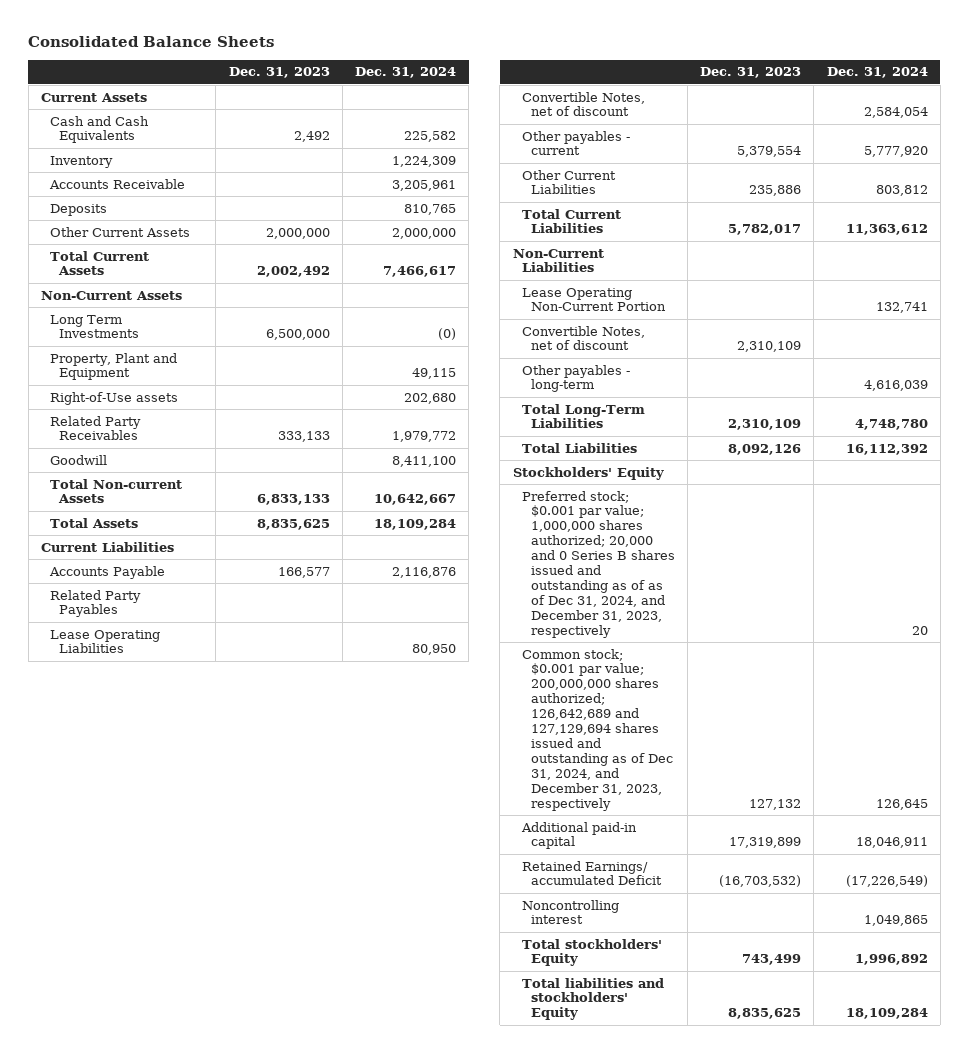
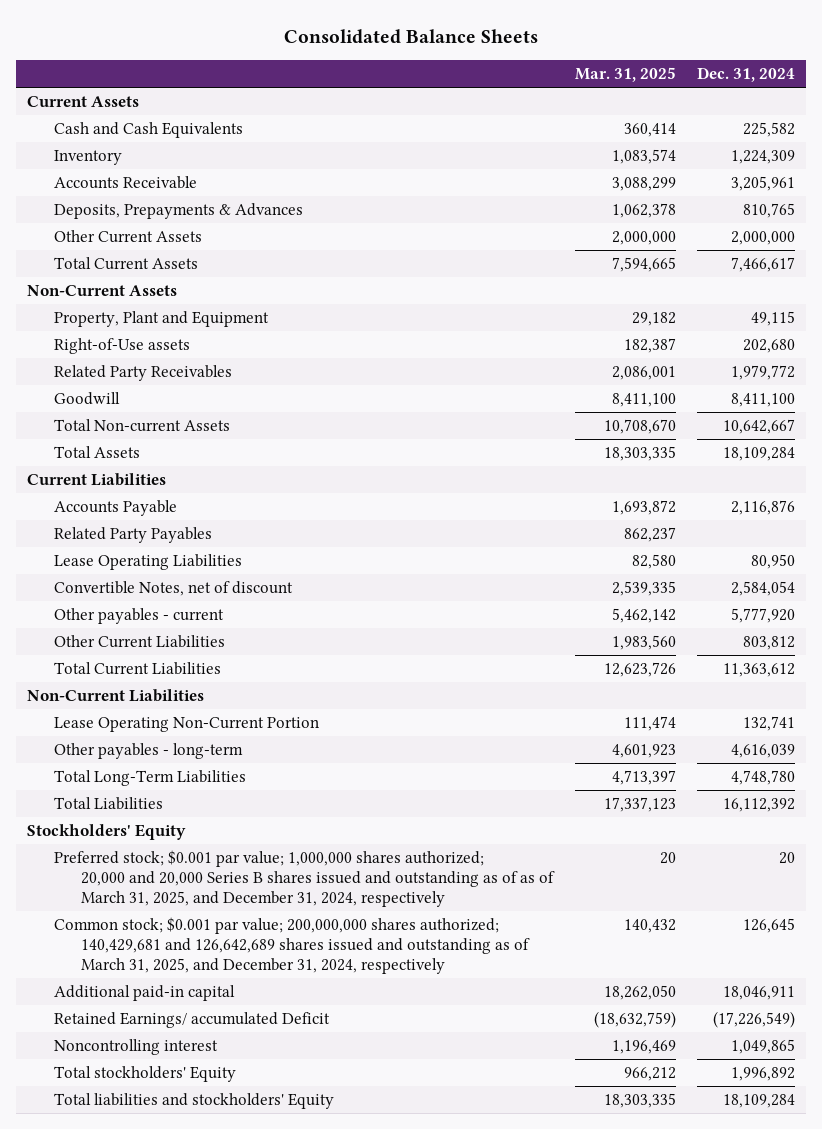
- | Dec. 31, 2023 | Dec. 31, 2024
+ | Mar. 31, 2025 | Dec. 31, 2024
- Deposits | | 810,765
+ Deposits, Prepayments & Advances | 1,062,378 | 810,765
- Long Term Investments | 6,500,000 | (0)
- Convertible Notes, net of discount | 2,310,109 |
- Preferred stock; $0.001 par value; 1,000,000 shares authorized; 20,000 and 0 Series B shares issued and outstanding as of as of Dec 31, 2024, and December 31, 2023, respectively | | 20
- Common stock; $0.001 par value; 200,000,000 shares authorized; 126,642,689 and 127,129,694 shares issued and outstanding as of Dec 31, 2024, and December 31, 2023, respectively | 127,132 | 126,645
+ Preferred stock; $0.001 par value; 1,000,000 shares authorized; 20,000 and 20,000 Series B shares issued and outstanding as of as of March 31, 2025, and December 31, 2024, respectively | 20 | 20
+ Common stock; $0.001 par value; 200,000,000 shares authorized; 140,429,681 and 126,642,689 shares issued and outstanding as of March 31, 2025, and December 31, 2024, respectively | 140,432 | 126,645

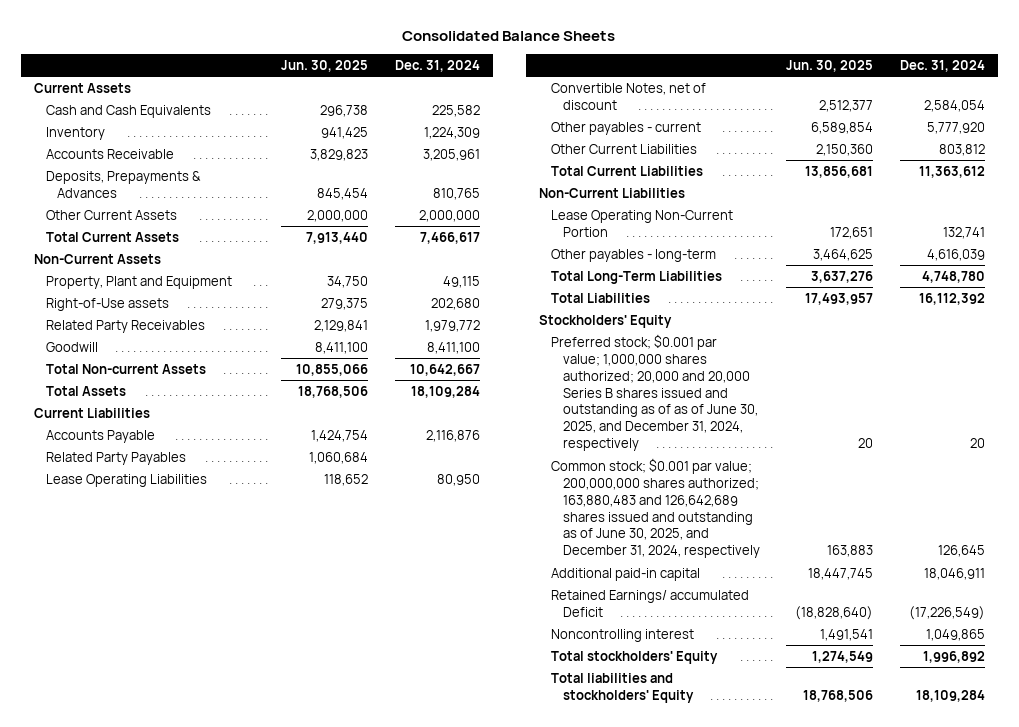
- | Mar. 31, 2025 | Dec. 31, 2024
+ | Jun. 30, 2025 | Dec. 31, 2024
- Preferred stock; $0.001 par value; 1,000,000 shares authorized; 20,000 and 20,000 Series B shares issued and outstanding as of as of March 31, 2025, and December 31, 2024, respectively | 20 | 20
- Common stock; $0.001 par value; 200,000,000 shares authorized; 140,429,681 and 126,642,689 shares issued and outstanding as of March 31, 2025, and December 31, 2024, respectively | 140,432 | 126,645
+ Preferred stock; $0.001 par value; 1,000,000 shares authorized; 20,000 and 20,000 Series B shares issued and outstanding as of as of June 30, 2025, and December 31, 2024, respectively | 20 | 20
+ Common stock; $0.001 par value; 200,000,000 shares authorized; 163,880,483 and 126,642,689 shares issued and outstanding as of June 30, 2025, and December 31, 2024, respectively | 163,883 | 126,645

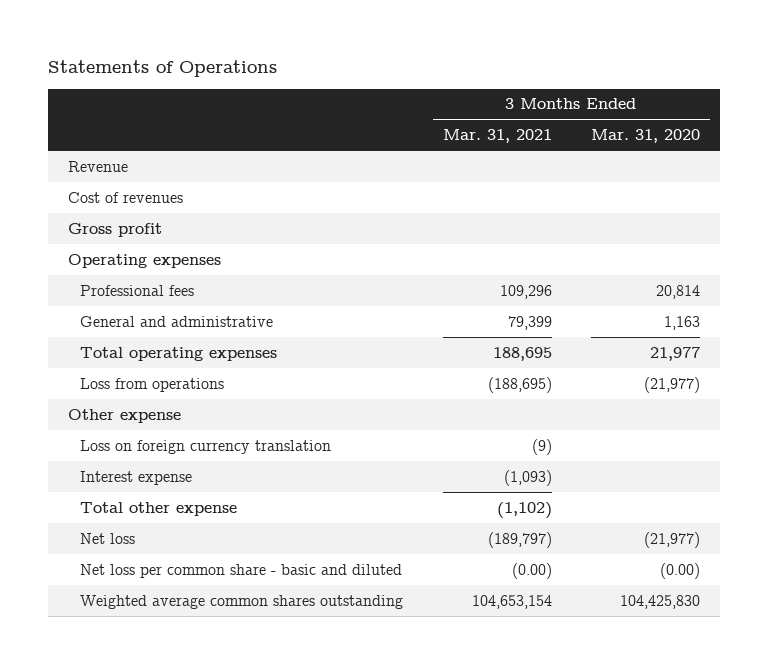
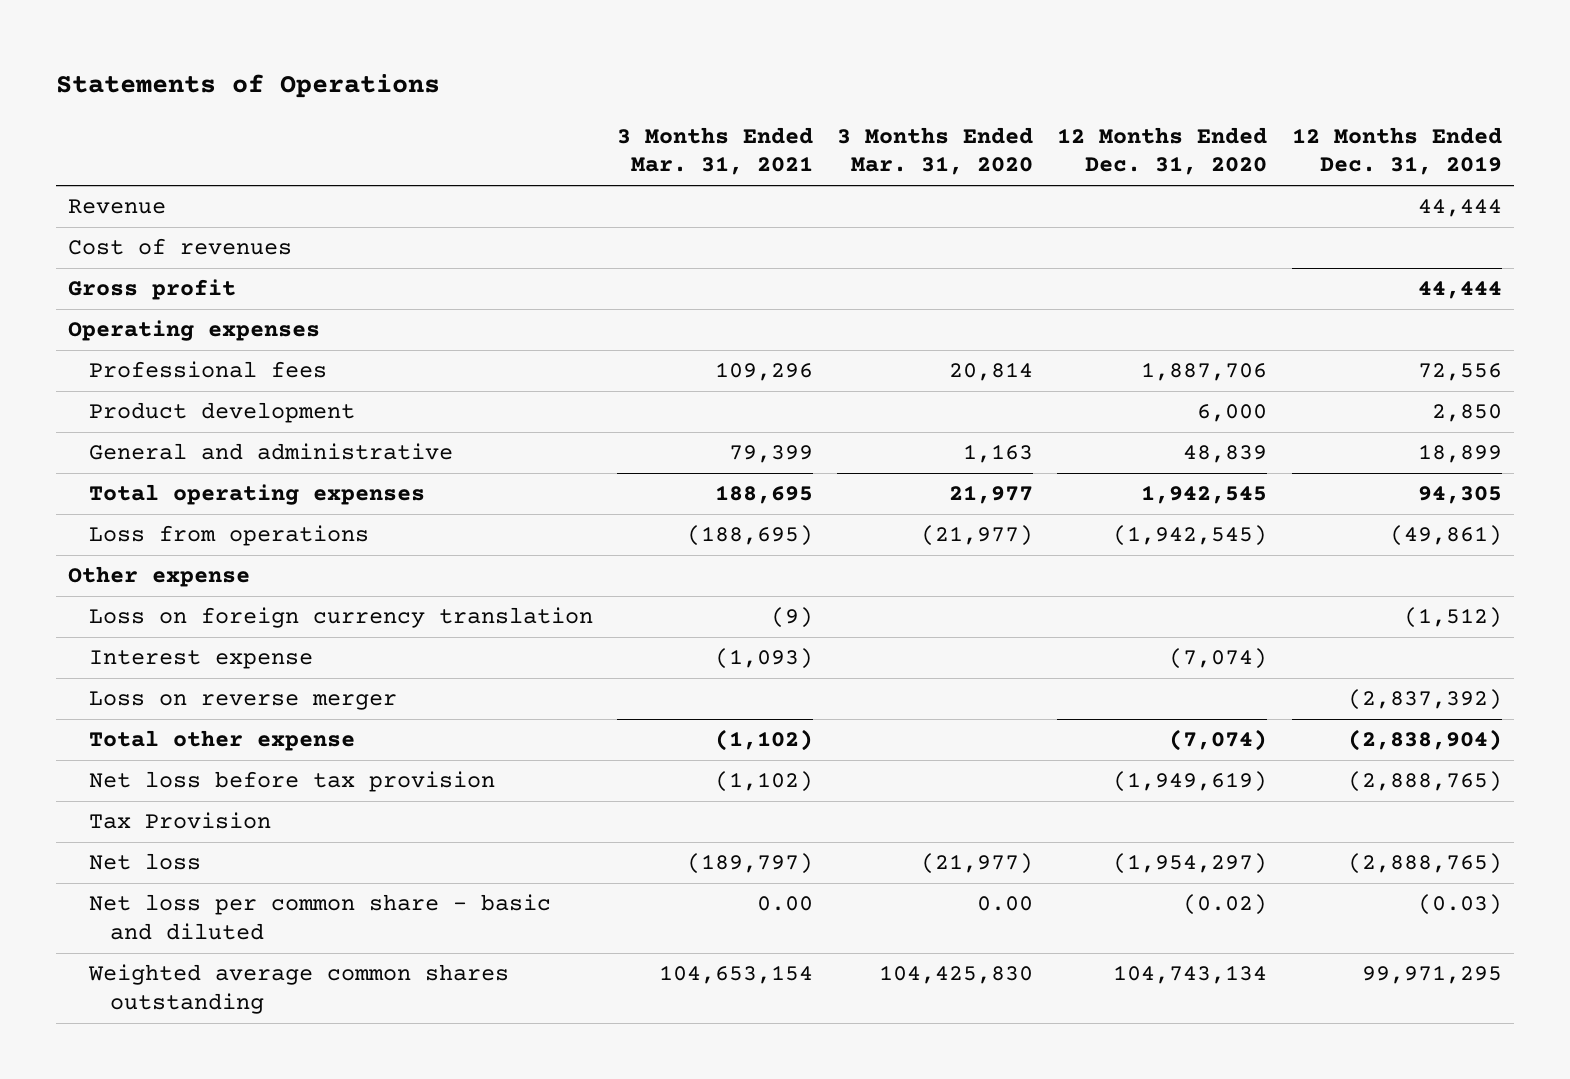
- | 3 Months Ended Mar. 31, 2021 | 3 Months Ended Mar. 31, 2020
+ | 3 Months Ended Mar. 31, 2021 | 3 Months Ended Mar. 31, 2020 | 12 Months Ended Dec. 31, 2020 | 12 Months Ended Dec. 31, 2019
+ Product development | | | 6,000 | 2,850
+ Loss on reverse merger | | | | (2,837,392)
+ Net loss before tax provision | (1,102) | | (1,949,619) | (2,888,765)
+ Tax Provision
- Net loss per common share - basic and diluted | (0.00) | (0.00)
+ Net loss per common share - basic and diluted | 0.00 | 0.00 | (0.02) | (0.03)

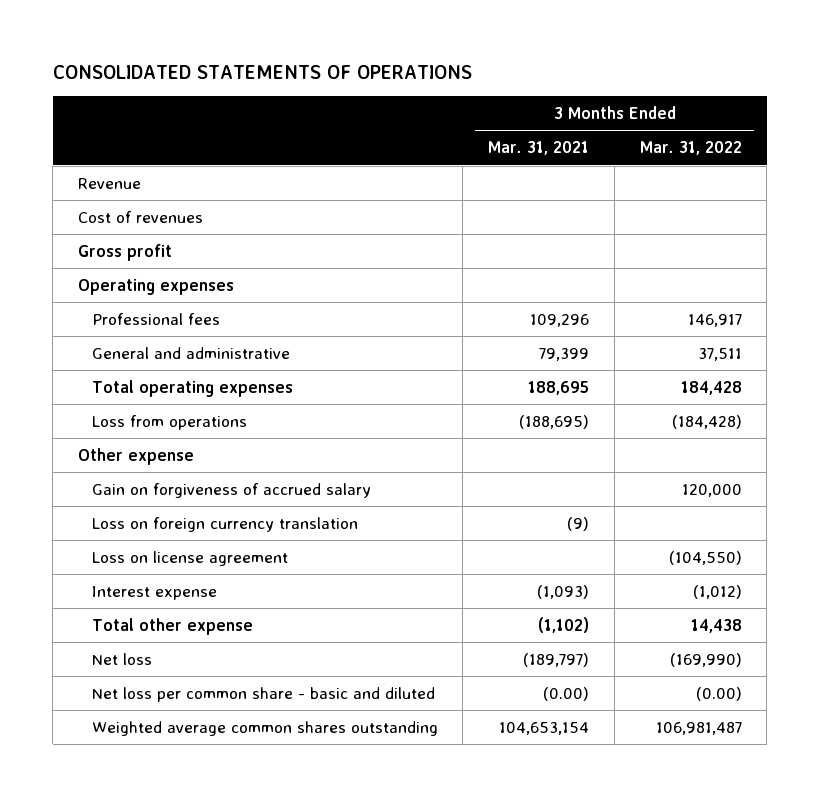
- Statements of Operations
+ CONSOLIDATED STATEMENTS OF OPERATIONS
- | 3 Months Ended Mar. 31, 2021 | 3 Months Ended Mar. 31, 2020 | 12 Months Ended Dec. 31, 2020 | 12 Months Ended Dec. 31, 2019
+ | 3 Months Ended Mar. 31, 2021 | 3 Months Ended Mar. 31, 2022
- Product development | | | 6,000 | 2,850
+ Gain on forgiveness of accrued salary | | 120,000
+ Loss on license agreement | | (104,550)
- Loss on reverse merger | | | | (2,837,392)
- Net loss before tax provision | (1,102) | | (1,949,619) | (2,888,765)
- Tax Provision
- Net loss per common share - basic and diluted | 0.00 | 0.00 | (0.02) | (0.03)
+ Net loss per common share - basic and diluted | (0.00) | (0.00)

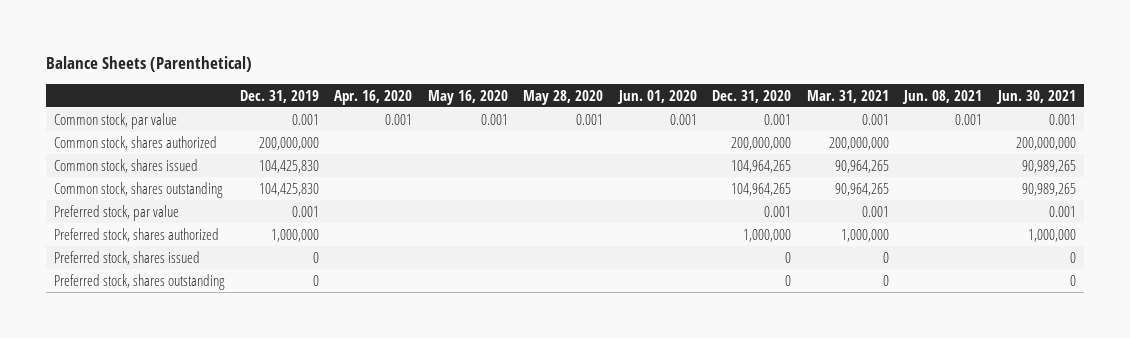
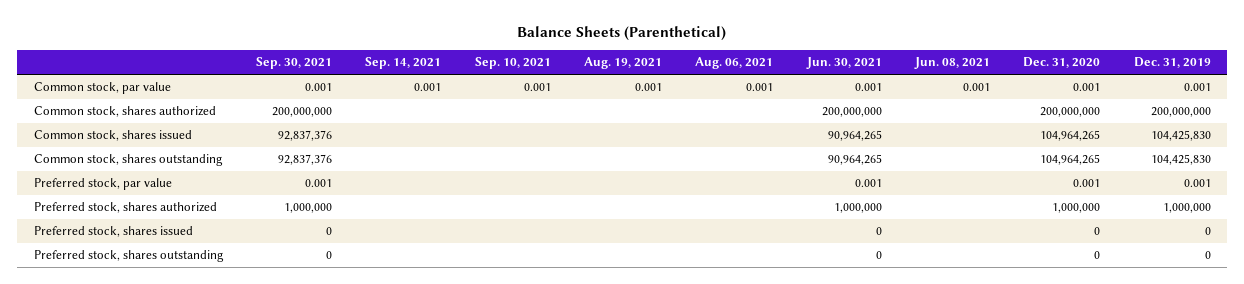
- | Dec. 31, 2019 | Apr. 16, 2020 | May 16, 2020 | May 28, 2020 | Jun. 01, 2020 | Dec. 31, 2020 | Mar. 31, 2021 | Jun. 08, 2021 | Jun. 30, 2021
+ | Sep. 30, 2021 | Sep. 14, 2021 | Sep. 10, 2021 | Aug. 19, 2021 | Aug. 06, 2021 | Jun. 30, 2021 | Jun. 08, 2021 | Dec. 31, 2020 | Dec. 31, 2019
- Common stock, shares issued | 104,425,830 | | | | | 104,964,265 | 90,964,265 | | 90,989,265
- Common stock, shares outstanding | 104,425,830 | | | | | 104,964,265 | 90,964,265 | | 90,989,265
+ Common stock, shares issued | 92,837,376 | | | | | 90,964,265 | | 104,964,265 | 104,425,830
+ Common stock, shares outstanding | 92,837,376 | | | | | 90,964,265 | | 104,964,265 | 104,425,830

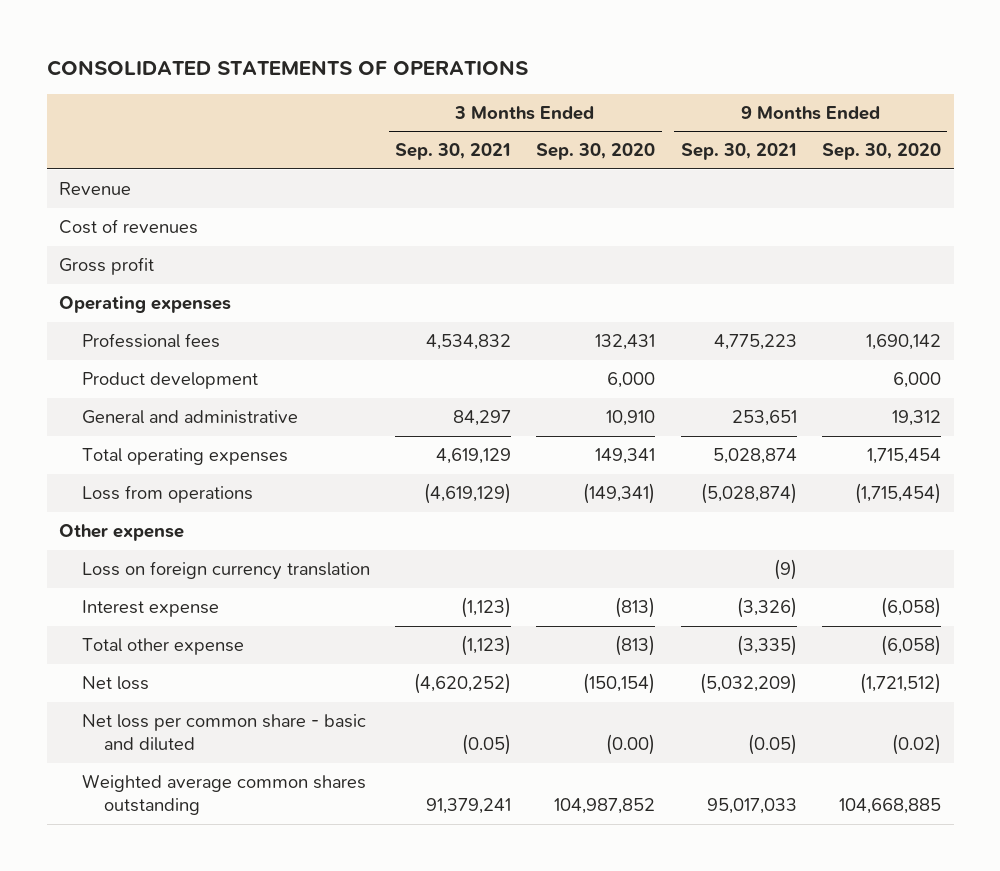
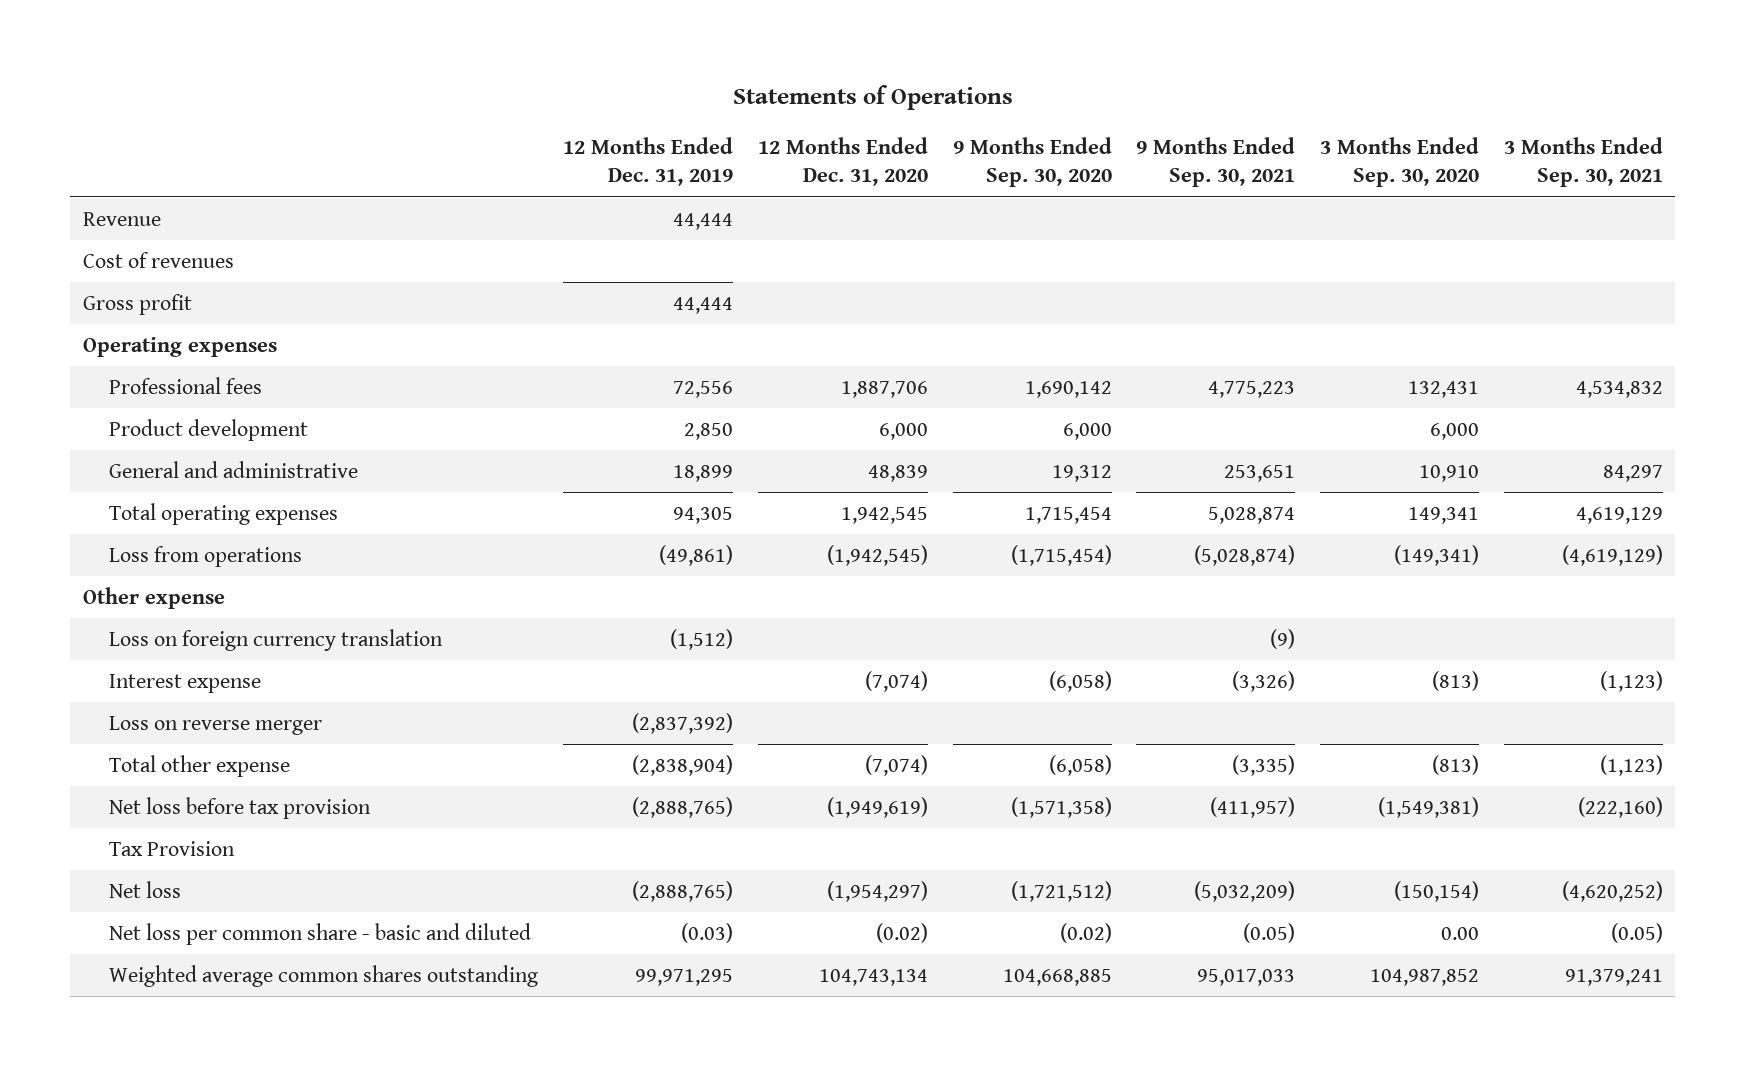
- CONSOLIDATED STATEMENTS OF OPERATIONS
+ Statements of Operations
- | 3 Months Ended Sep. 30, 2021 | 3 Months Ended Sep. 30, 2020 | 9 Months Ended Sep. 30, 2021 | 9 Months Ended Sep. 30, 2020
+ | 12 Months Ended Dec. 31, 2019 | 12 Months Ended Dec. 31, 2020 | 9 Months Ended Sep. 30, 2020 | 9 Months Ended Sep. 30, 2021 | 3 Months Ended Sep. 30, 2020 | 3 Months Ended Sep. 30, 2021
+ Loss on reverse merger | (2,837,392) | | | | |
+ Net loss before tax provision | (2,888,765) | (1,949,619) | (1,571,358) | (411,957) | (1,549,381) | (222,160)
+ Tax Provision
- Net loss per common share - basic and diluted | (0.05) | (0.00) | (0.05) | (0.02)
+ Net loss per common share - basic and diluted | (0.03) | (0.02) | (0.02) | (0.05) | 0.00 | (0.05)

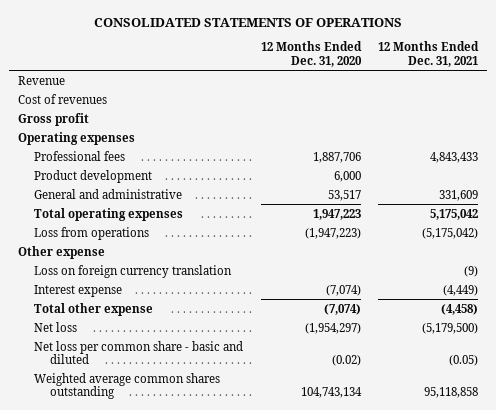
- Statements of Operations
+ CONSOLIDATED STATEMENTS OF OPERATIONS
- | 12 Months Ended Dec. 31, 2019 | 12 Months Ended Dec. 31, 2020 | 9 Months Ended Sep. 30, 2020 | 9 Months Ended Sep. 30, 2021 | 3 Months Ended Sep. 30, 2020 | 3 Months Ended Sep. 30, 2021
+ | 12 Months Ended Dec. 31, 2020 | 12 Months Ended Dec. 31, 2021
- General and administrative | 18,899 | 48,839 | 19,312 | 253,651 | 10,910 | 84,297
- Total operating expenses | 94,305 | 1,942,545 | 1,715,454 | 5,028,874 | 149,341 | 4,619,129
- Loss from operations | (49,861) | (1,942,545) | (1,715,454) | (5,028,874) | (149,341) | (4,619,129)
+ General and administrative | 53,517 | 331,609
+ Total operating expenses | 1,947,223 | 5,175,042
+ Loss from operations | (1,947,223) | (5,175,042)
- Loss on reverse merger | (2,837,392) | | | | |
- Net loss before tax provision | (2,888,765) | (1,949,619) | (1,571,358) | (411,957) | (1,549,381) | (222,160)
- Tax Provision

